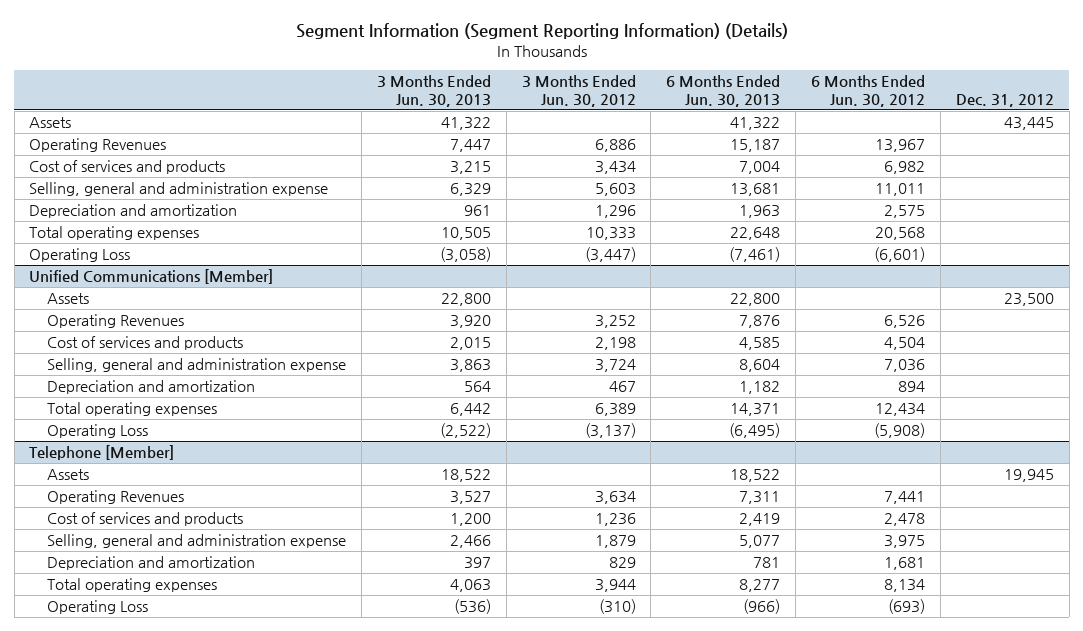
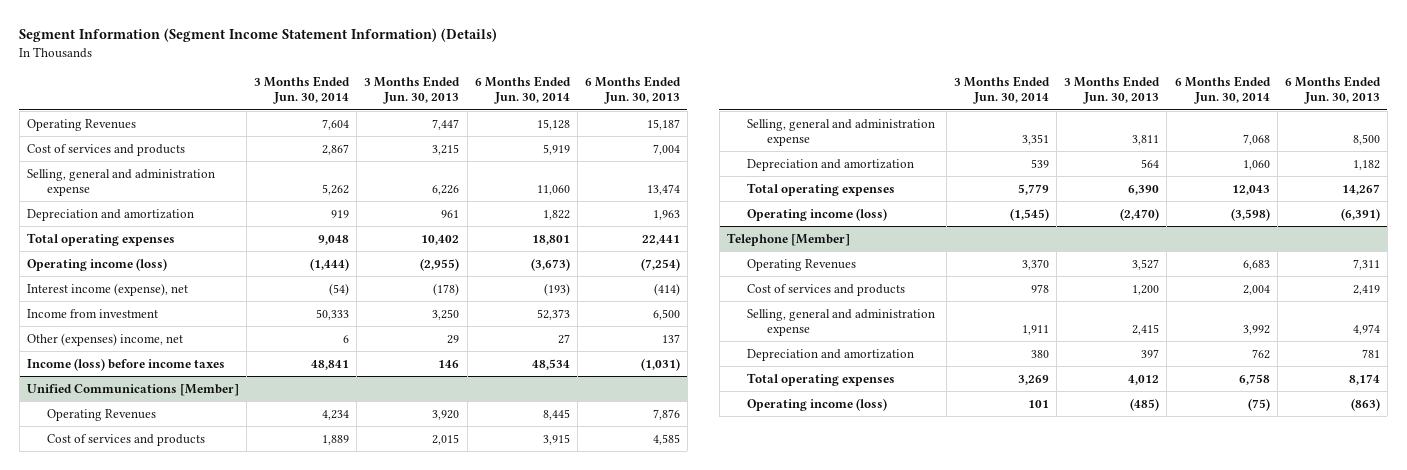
- Segment Information (Segment Reporting Information) (Details)
+ Segment Information (Segment Income Statement Information) (Details)
- | 3 Months Ended Jun. 30, 2013 | 3 Months Ended Jun. 30, 2012 | 6 Months Ended Jun. 30, 2013 | 6 Months Ended Jun. 30, 2012 | Dec. 31, 2012
+ | 3 Months Ended Jun. 30, 2014 | 3 Months Ended Jun. 30, 2013 | 6 Months Ended Jun. 30, 2014 | 6 Months Ended Jun. 30, 2013
- Assets | 41,322 | | 41,322 | | 43,445
- Selling, general and administration expense | 6,329 | 5,603 | 13,681 | 11,011 |
+ Selling, general and administration expense | 5,262 | 6,226 | 11,060 | 13,474
- Total operating expenses | 10,505 | 10,333 | 22,648 | 20,568 |
- Operating Loss | (3,058) | (3,447) | (7,461) | (6,601) |
+ Total operating expenses | 9,048 | 10,402 | 18,801 | 22,441
+ Operating income (loss) | (1,444) | (2,955) | (3,673) | (7,254)
+ Interest income (expense), net | (54) | (178) | (193) | (414)
+ Income from investment | 50,333 | 3,250 | 52,373 | 6,500
+ Other (expenses) income, net | 6 | 29 | 27 | 137
+ Income (loss) before income taxes | 48,841 | 146 | 48,534 | (1,031)
@ Unified Communications [Member]
- Assets | 22,800 | | 22,800 | | 23,500
- Selling, general and administration expense | 3,863 | 3,724 | 8,604 | 7,036 |
+ Selling, general and administration expense | 3,351 | 3,811 | 7,068 | 8,500
- Total operating expenses | 6,442 | 6,389 | 14,371 | 12,434 |
- Operating Loss | (2,522) | (3,137) | (6,495) | (5,908) |
+ Total operating expenses | 5,779 | 6,390 | 12,043 | 14,267
+ Operating income (loss) | (1,545) | (2,470) | (3,598) | (6,391)
@ Telephone [Member]
- Assets | 18,522 | | 18,522 | | 19,945
- Selling, general and administration expense | 2,466 | 1,879 | 5,077 | 3,975 |
+ Selling, general and administration expense | 1,911 | 2,415 | 3,992 | 4,974
- Total operating expenses | 4,063 | 3,944 | 8,277 | 8,134 |
- Operating Loss | (536) | (310) | (966) | (693) |
+ Total operating expenses | 3,269 | 4,012 | 6,758 | 8,174
+ Operating income (loss) | 101 | (485) | (75) | (863)

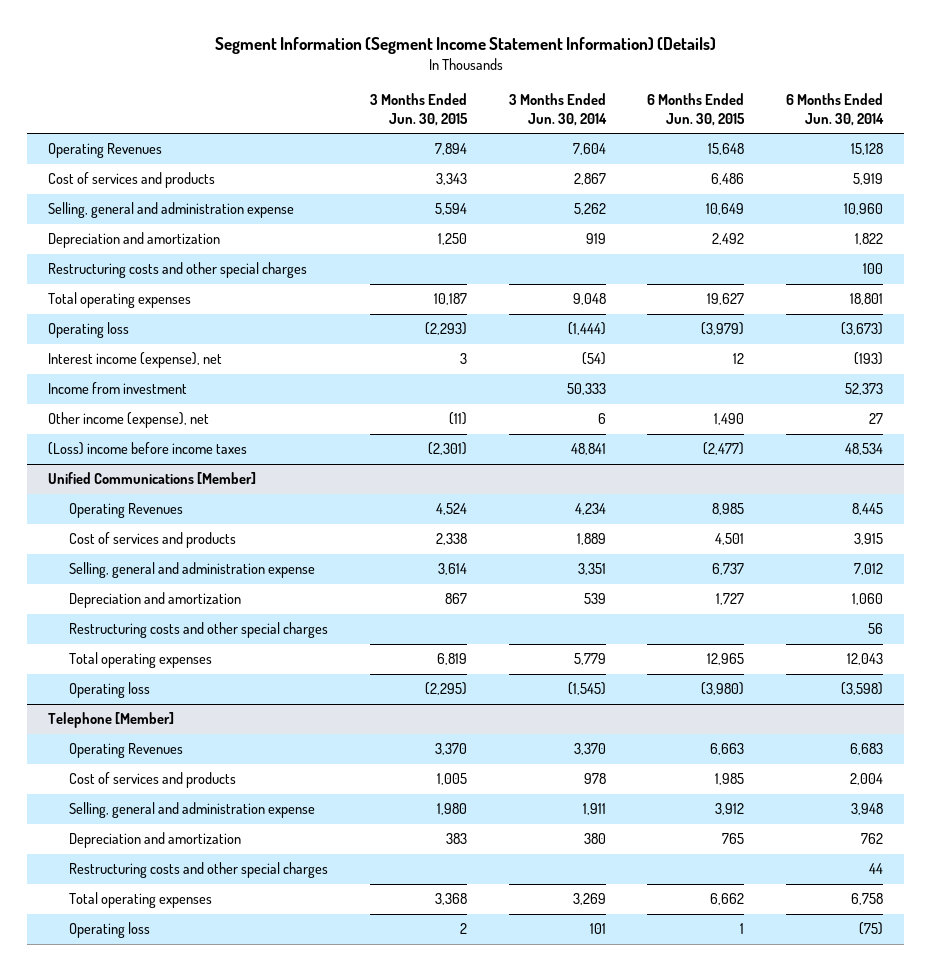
- | 3 Months Ended Jun. 30, 2014 | 3 Months Ended Jun. 30, 2013 | 6 Months Ended Jun. 30, 2014 | 6 Months Ended Jun. 30, 2013
+ | 3 Months Ended Jun. 30, 2015 | 3 Months Ended Jun. 30, 2014 | 6 Months Ended Jun. 30, 2015 | 6 Months Ended Jun. 30, 2014
- Selling, general and administration expense | 5,262 | 6,226 | 11,060 | 13,474
+ Selling, general and administration expense | 5,594 | 5,262 | 10,649 | 10,960
+ Restructuring costs and other special charges | | | | 100
- Operating income (loss) | (1,444) | (2,955) | (3,673) | (7,254)
+ Operating loss | (2,293) | (1,444) | (3,979) | (3,673)
- Other (expenses) income, net | 6 | 29 | 27 | 137
- Income (loss) before income taxes | 48,841 | 146 | 48,534 | (1,031)
+ Other income (expense), net | (11) | 6 | 1,490 | 27
+ (Loss) income before income taxes | (2,301) | 48,841 | (2,477) | 48,534
@ Unified Communications [Member]
- Selling, general and administration expense | 3,351 | 3,811 | 7,068 | 8,500
+ Selling, general and administration expense | 3,614 | 3,351 | 6,737 | 7,012
+ Restructuring costs and other special charges | | | | 56
- Operating income (loss) | (1,545) | (2,470) | (3,598) | (6,391)
+ Operating loss | (2,295) | (1,545) | (3,980) | (3,598)
@ Telephone [Member]
- Selling, general and administration expense | 1,911 | 2,415 | 3,992 | 4,974
+ Selling, general and administration expense | 1,980 | 1,911 | 3,912 | 3,948
+ Restructuring costs and other special charges | | | | 44
- Operating income (loss) | 101 | (485) | (75) | (863)
+ Operating loss | 2 | 101 | 1 | (75)

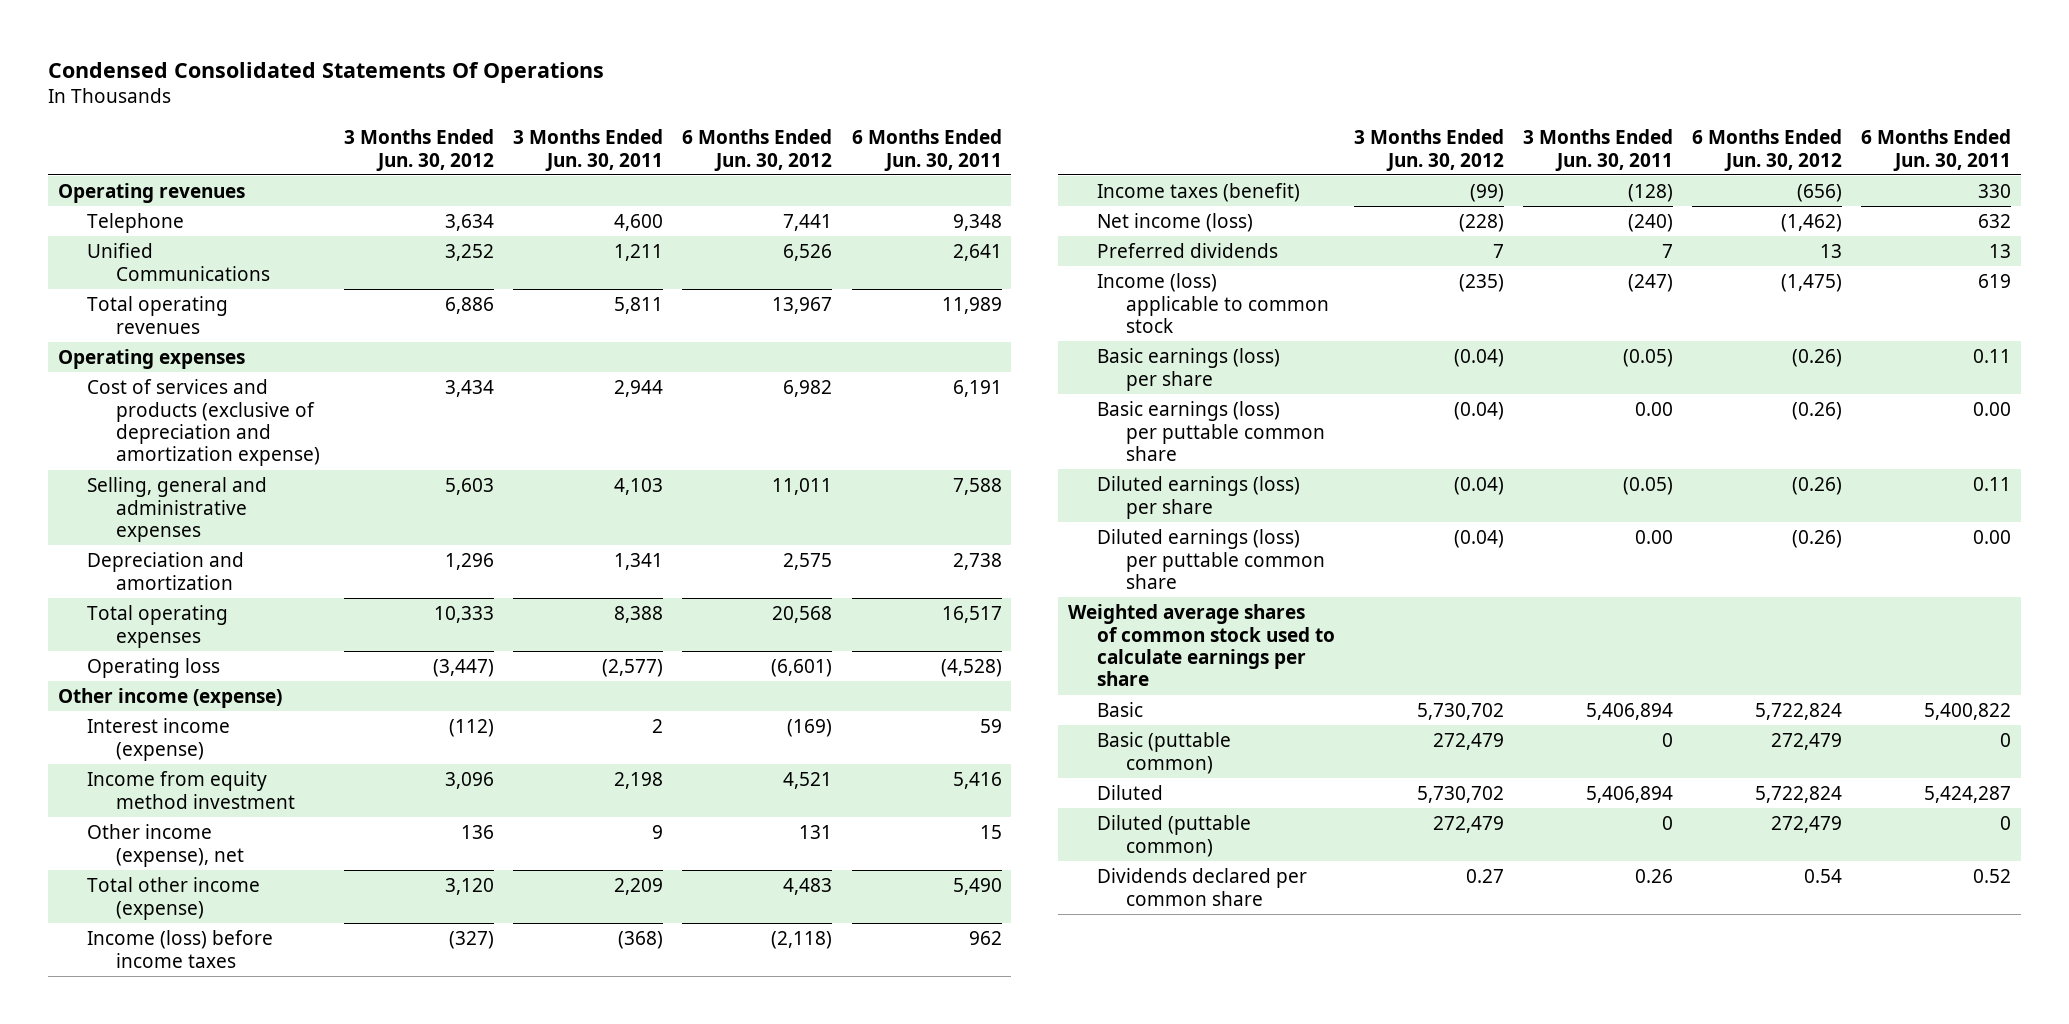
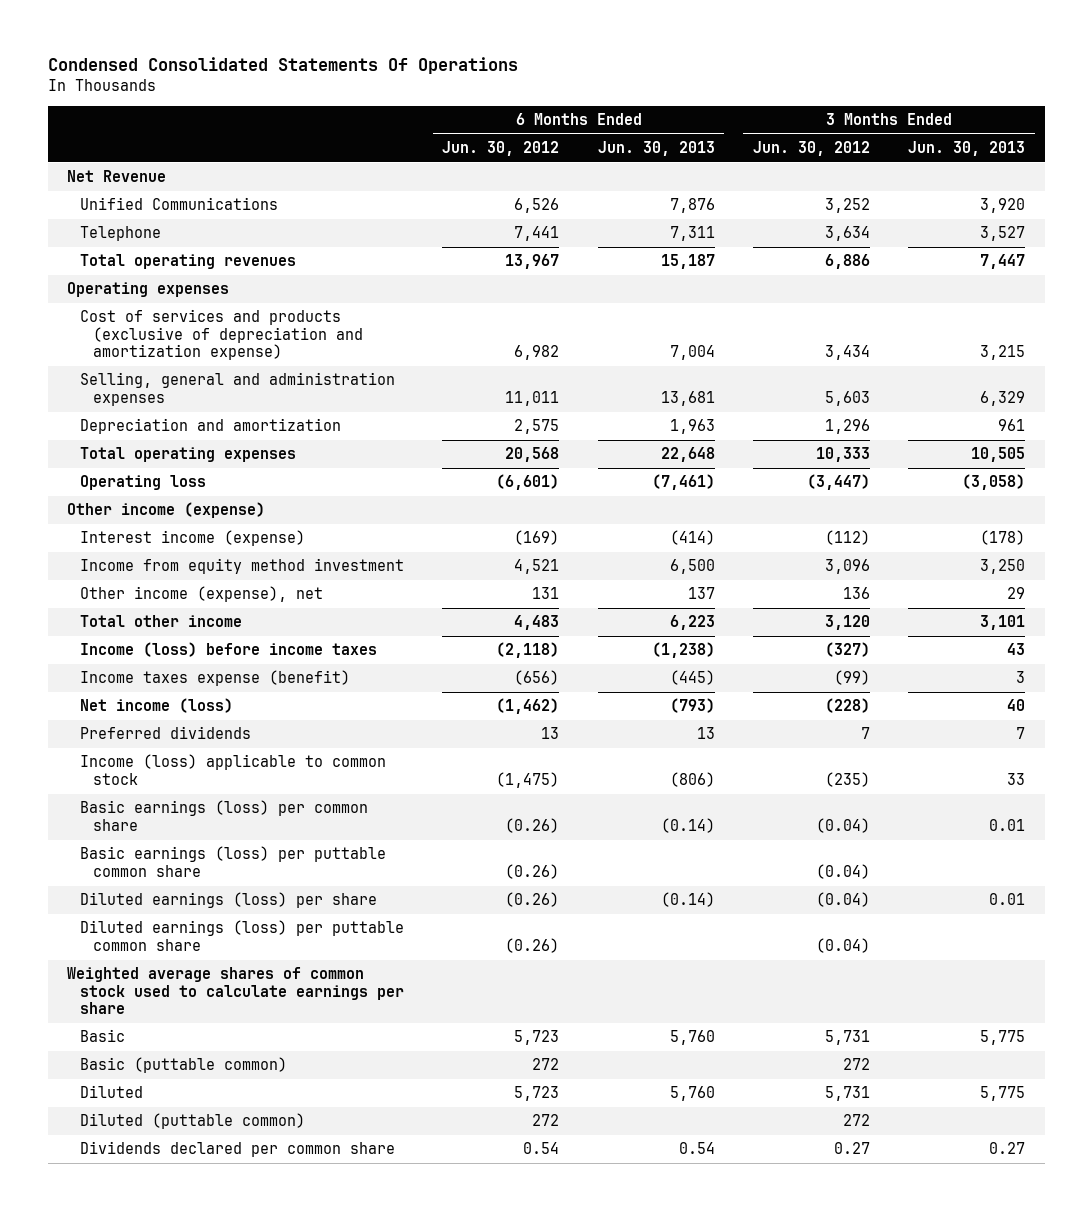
- | 3 Months Ended Jun. 30, 2012 | 3 Months Ended Jun. 30, 2011 | 6 Months Ended Jun. 30, 2012 | 6 Months Ended Jun. 30, 2011
+ | 6 Months Ended Jun. 30, 2012 | 6 Months Ended Jun. 30, 2013 | 3 Months Ended Jun. 30, 2012 | 3 Months Ended Jun. 30, 2013
- Operating revenues
+ Net Revenue
moved down: Telephone | 7,441 | 7,311 | 3,634 | 3,527
- Selling, general and administrative expenses | 5,603 | 4,103 | 11,011 | 7,588
+ Selling, general and administration expenses | 11,011 | 13,681 | 5,603 | 6,329
- Total other income (expense) | 3,120 | 2,209 | 4,483 | 5,490
+ Total other income | 4,483 | 6,223 | 3,120 | 3,101
- Income taxes (benefit) | (99) | (128) | (656) | 330
+ Income taxes expense (benefit) | (656) | (445) | (99) | 3
- Basic earnings (loss) per share | (0.04) | (0.05) | (0.26) | 0.11
+ Basic earnings (loss) per common share | (0.26) | (0.14) | (0.04) | 0.01
- Basic | 5,730,702 | 5,406,894 | 5,722,824 | 5,400,822
- Basic (puttable common) | 272,479 | 0 | 272,479 | 0
- Diluted | 5,730,702 | 5,406,894 | 5,722,824 | 5,424,287
- Diluted (puttable common) | 272,479 | 0 | 272,479 | 0
+ Basic | 5,723 | 5,760 | 5,731 | 5,775
+ Basic (puttable common) | 272 | | 272 |
+ Diluted | 5,723 | 5,760 | 5,731 | 5,775
+ Diluted (puttable common) | 272 | | 272 |

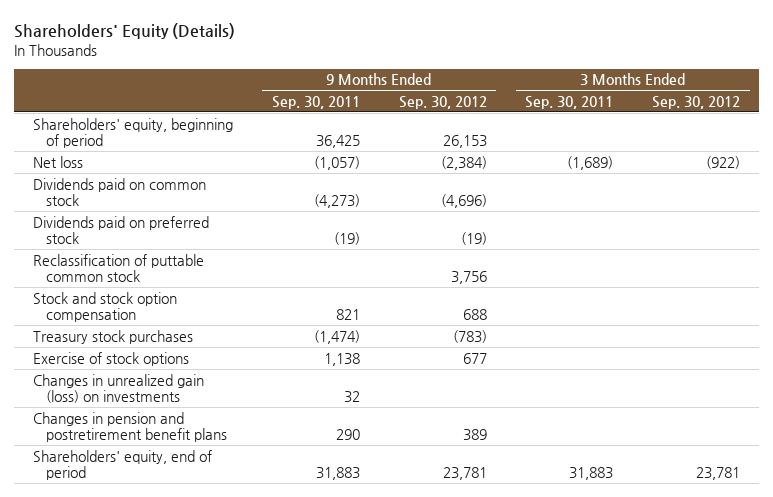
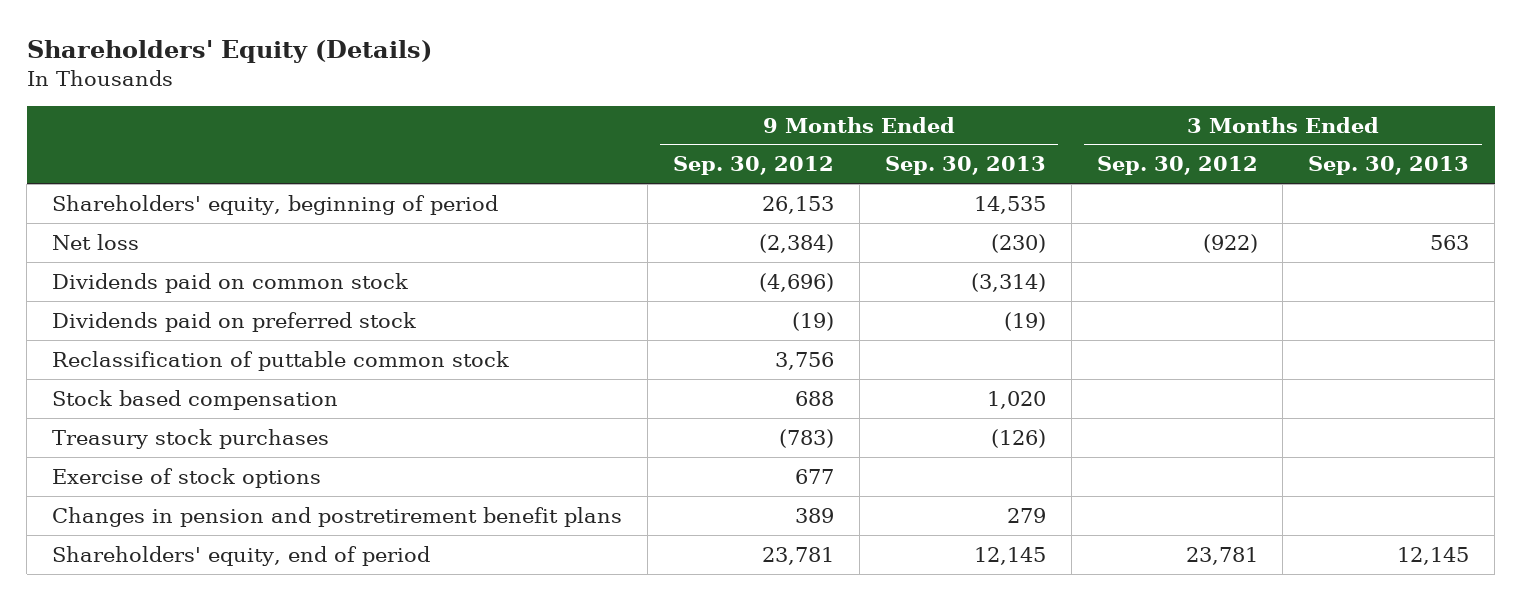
- | 9 Months Ended Sep. 30, 2011 | 9 Months Ended Sep. 30, 2012 | 3 Months Ended Sep. 30, 2011 | 3 Months Ended Sep. 30, 2012
+ | 9 Months Ended Sep. 30, 2012 | 9 Months Ended Sep. 30, 2013 | 3 Months Ended Sep. 30, 2012 | 3 Months Ended Sep. 30, 2013
- Stock and stock option compensation | 821 | 688 | |
+ Stock based compensation | 688 | 1,020 | |
- Changes in unrealized gain (loss) on investments | 32 | | |

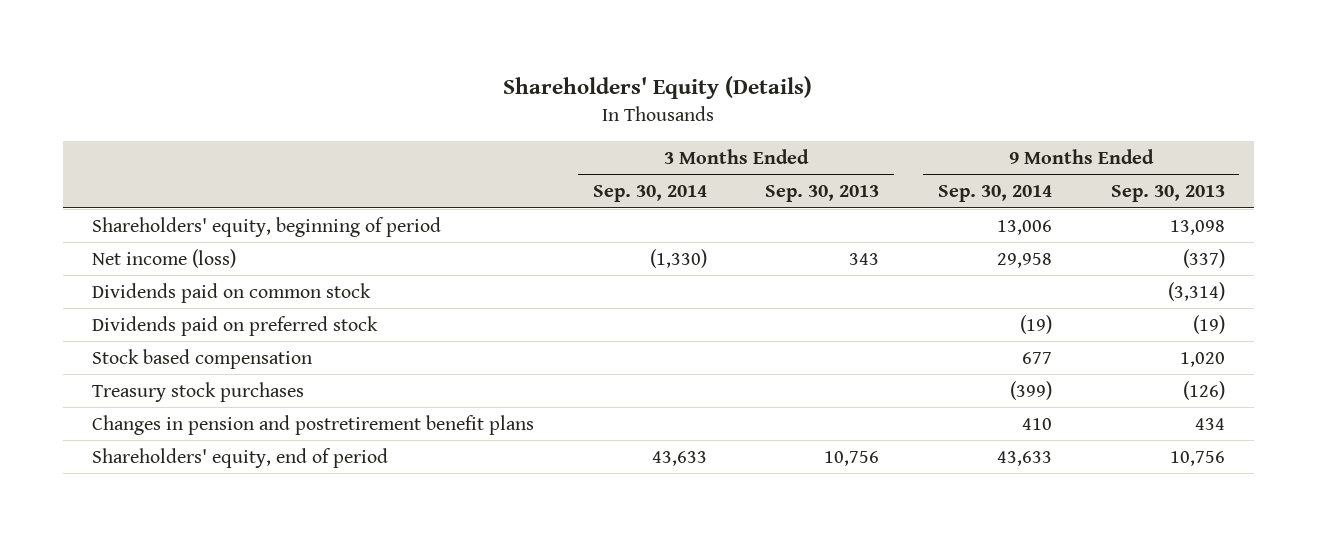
- | 9 Months Ended Sep. 30, 2012 | 9 Months Ended Sep. 30, 2013 | 3 Months Ended Sep. 30, 2012 | 3 Months Ended Sep. 30, 2013
+ | 3 Months Ended Sep. 30, 2014 | 3 Months Ended Sep. 30, 2013 | 9 Months Ended Sep. 30, 2014 | 9 Months Ended Sep. 30, 2013
- Shareholders' equity, beginning of period | 26,153 | 14,535 | |
- Net loss | (2,384) | (230) | (922) | 563
+ Shareholders' equity, beginning of period | | | 13,006 | 13,098
+ Net income (loss) | (1,330) | 343 | 29,958 | (337)
- Reclassification of puttable common stock | 3,756 | | |
- Exercise of stock options | 677 | | |
- Changes in pension and postretirement benefit plans | 389 | 279 | |
- Shareholders' equity, end of period | 23,781 | 12,145 | 23,781 | 12,145
+ Changes in pension and postretirement benefit plans | | | 410 | 434
+ Shareholders' equity, end of period | 43,633 | 10,756 | 43,633 | 10,756

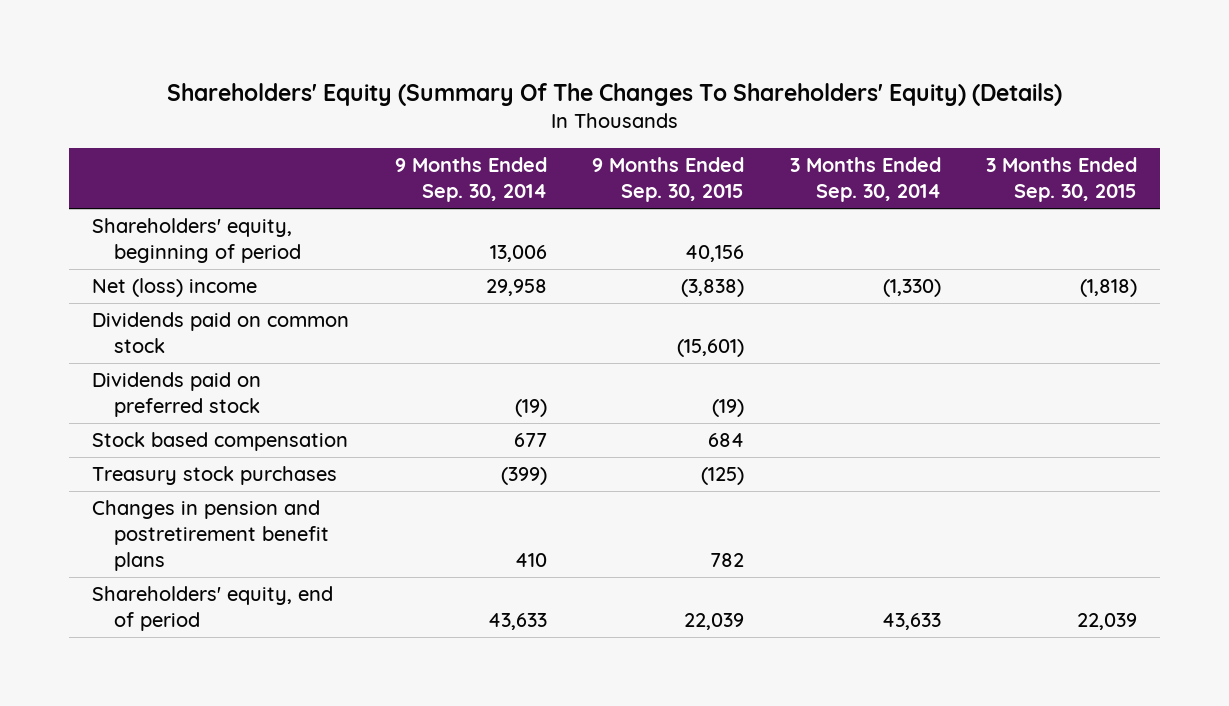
- Shareholders' Equity (Details)
+ Shareholders' Equity (Summary Of The Changes To Shareholders' Equity) (Details)
- | 3 Months Ended Sep. 30, 2014 | 3 Months Ended Sep. 30, 2013 | 9 Months Ended Sep. 30, 2014 | 9 Months Ended Sep. 30, 2013
+ | 9 Months Ended Sep. 30, 2014 | 9 Months Ended Sep. 30, 2015 | 3 Months Ended Sep. 30, 2014 | 3 Months Ended Sep. 30, 2015
- Net income (loss) | (1,330) | 343 | 29,958 | (337)
+ Net (loss) income | 29,958 | (3,838) | (1,330) | (1,818)

